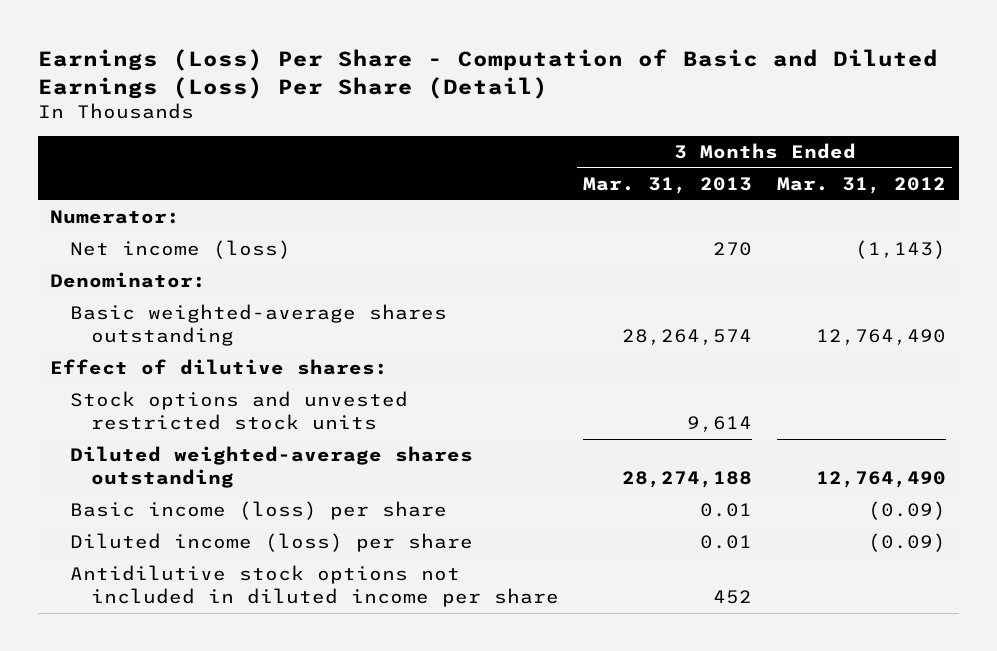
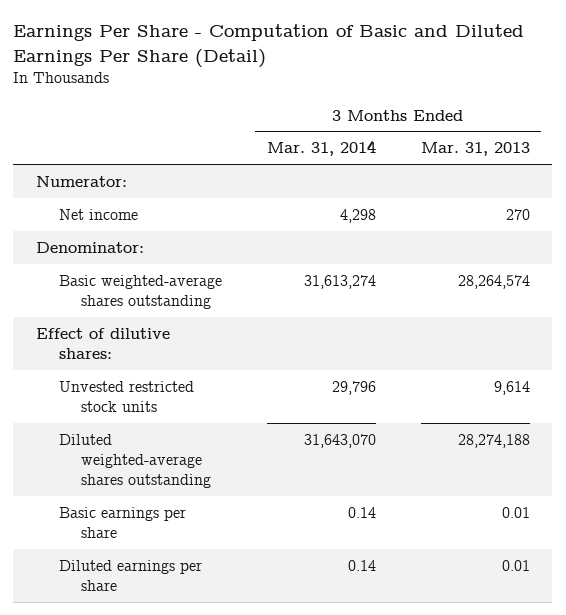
- Earnings (Loss) Per Share - Computation of Basic and Diluted Earnings (Loss) Per Share (Detail)
+ Earnings Per Share - Computation of Basic and Diluted Earnings Per Share (Detail)
- | 3 Months Ended Mar. 31, 2013 | 3 Months Ended Mar. 31, 2012
+ | 3 Months Ended Mar. 31, 2014 | 3 Months Ended Mar. 31, 2013
- Net income (loss) | 270 | (1,143)
+ Net income | 4,298 | 270
- Stock options and unvested restricted stock units | 9,614 |
+ Unvested restricted stock units | 29,796 | 9,614
- Basic income (loss) per share | 0.01 | (0.09)
- Diluted income (loss) per share | 0.01 | (0.09)
- Antidilutive stock options not included in diluted income per share | 452 |
+ Basic earnings per share | 0.14 | 0.01
+ Diluted earnings per share | 0.14 | 0.01

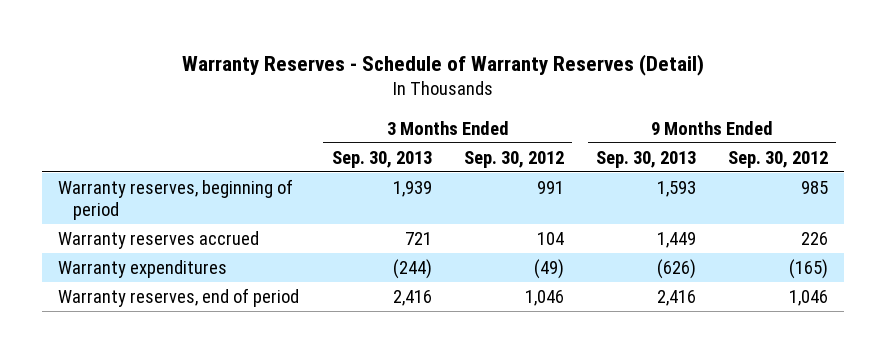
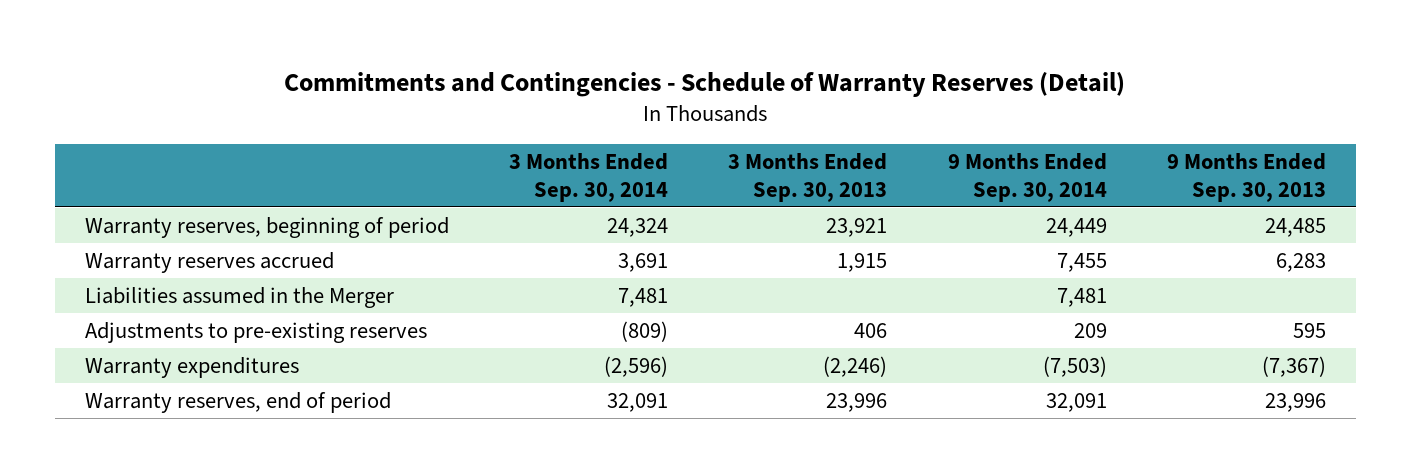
- Warranty Reserves - Schedule of Warranty Reserves (Detail)
+ Commitments and Contingencies - Schedule of Warranty Reserves (Detail)
- | 3 Months Ended Sep. 30, 2013 | 3 Months Ended Sep. 30, 2012 | 9 Months Ended Sep. 30, 2013 | 9 Months Ended Sep. 30, 2012
+ | 3 Months Ended Sep. 30, 2014 | 3 Months Ended Sep. 30, 2013 | 9 Months Ended Sep. 30, 2014 | 9 Months Ended Sep. 30, 2013
- Warranty reserves, beginning of period | 1,939 | 991 | 1,593 | 985
- Warranty reserves accrued | 721 | 104 | 1,449 | 226
- Warranty expenditures | (244) | (49) | (626) | (165)
- Warranty reserves, end of period | 2,416 | 1,046 | 2,416 | 1,046
+ Warranty reserves, beginning of period | 24,324 | 23,921 | 24,449 | 24,485
+ Warranty reserves accrued | 3,691 | 1,915 | 7,455 | 6,283
+ Liabilities assumed in the Merger | 7,481 | | 7,481 |
+ Adjustments to pre-existing reserves | (809) | 406 | 209 | 595
+ Warranty expenditures | (2,596) | (2,246) | (7,503) | (7,367)
+ Warranty reserves, end of period | 32,091 | 23,996 | 32,091 | 23,996

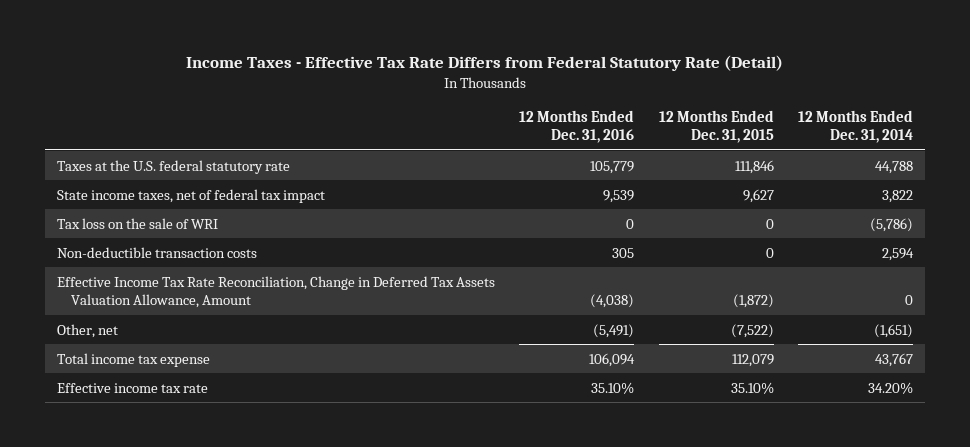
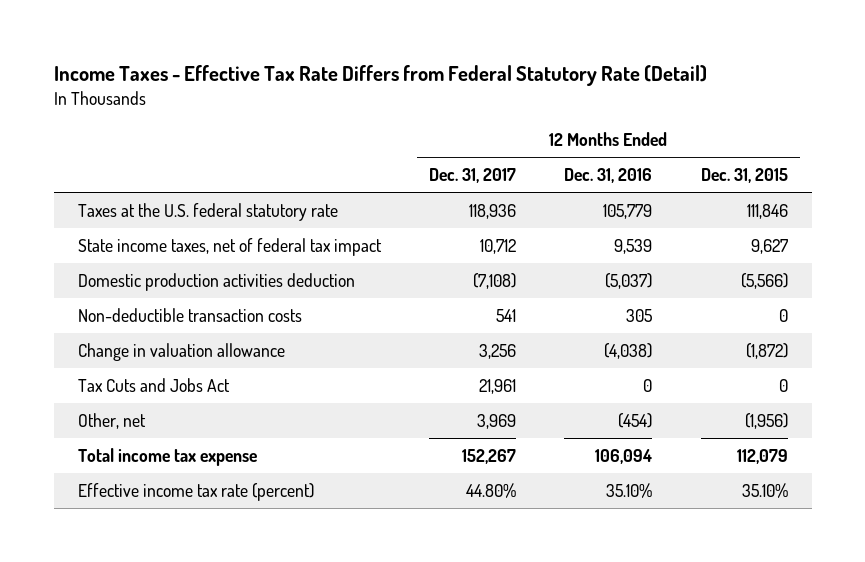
- | 12 Months Ended Dec. 31, 2016 | 12 Months Ended Dec. 31, 2015 | 12 Months Ended Dec. 31, 2014
+ | 12 Months Ended Dec. 31, 2017 | 12 Months Ended Dec. 31, 2016 | 12 Months Ended Dec. 31, 2015
- Tax loss on the sale of WRI | 0 | 0 | (5,786)
+ Domestic production activities deduction | (7,108) | (5,037) | (5,566)
- Effective Income Tax Rate Reconciliation, Change in Deferred Tax Assets Valuation Allowance, Amount | (4,038) | (1,872) | 0
- Other, net | (5,491) | (7,522) | (1,651)
+ Change in valuation allowance | 3,256 | (4,038) | (1,872)
+ Tax Cuts and Jobs Act | 21,961 | 0 | 0
+ Other, net | 3,969 | (454) | (1,956)
- Effective income tax rate | 35.10% | 35.10% | 34.20%
+ Effective income tax rate (percent) | 44.80% | 35.10% | 35.10%

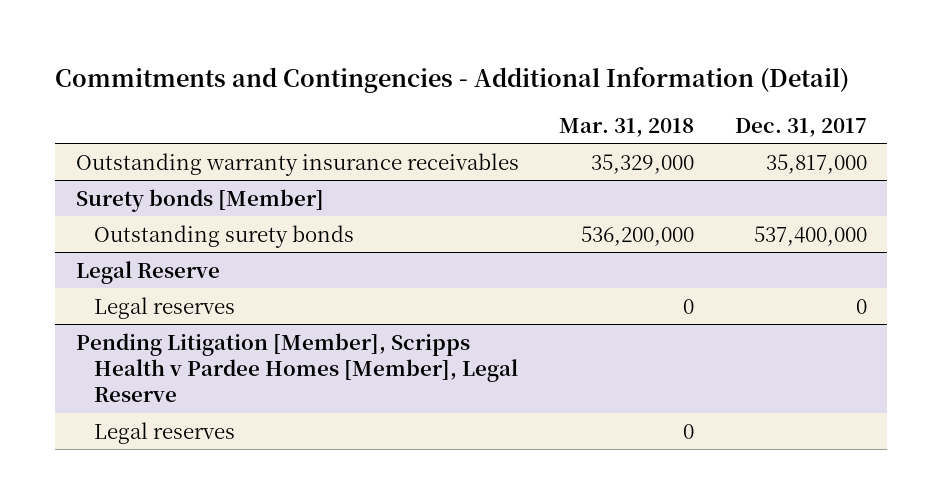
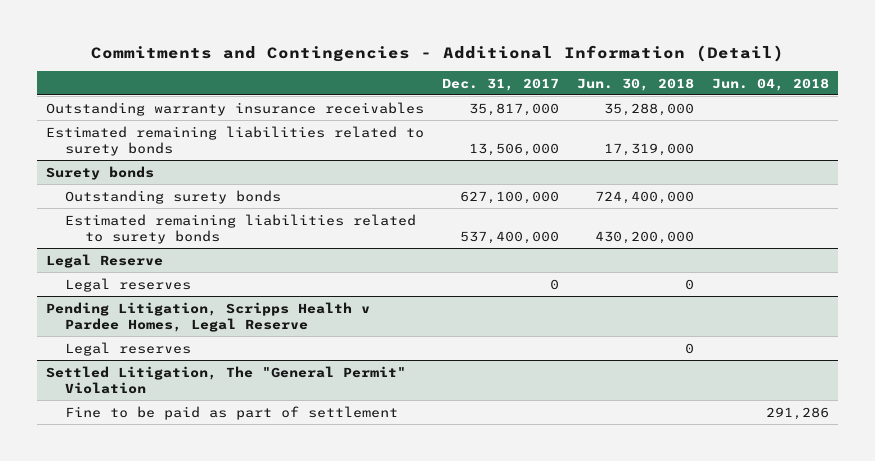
- | Mar. 31, 2018 | Dec. 31, 2017
+ | Dec. 31, 2017 | Jun. 30, 2018 | Jun. 04, 2018
- Surety bonds [Member]
- Outstanding surety bonds | 536,200,000 | 537,400,000
+ Estimated remaining liabilities related to surety bonds | 13,506,000 | 17,319,000 |
+ Surety bonds
+ Outstanding surety bonds | 627,100,000 | 724,400,000 |
+ Estimated remaining liabilities related to surety bonds | 537,400,000 | 430,200,000 |
- Pending Litigation [Member], Scripps Health v Pardee Homes [Member], Legal Reserve
+ Pending Litigation, Scripps Health v Pardee Homes, Legal Reserve
+ Settled Litigation, The "General Permit" Violation
+ Fine to be paid as part of settlement | | | 291,286

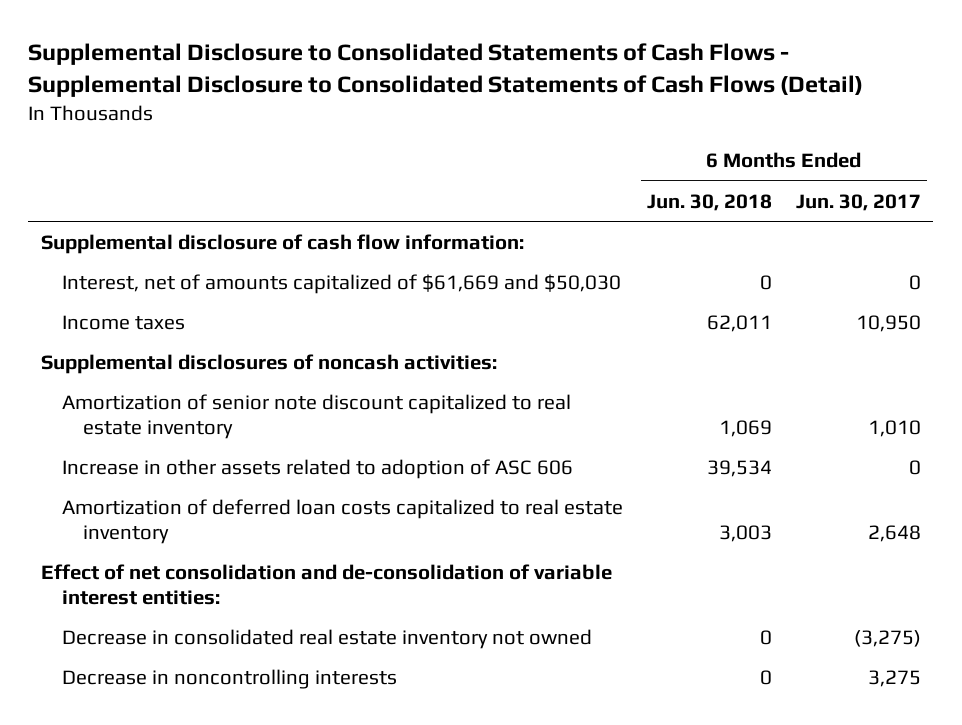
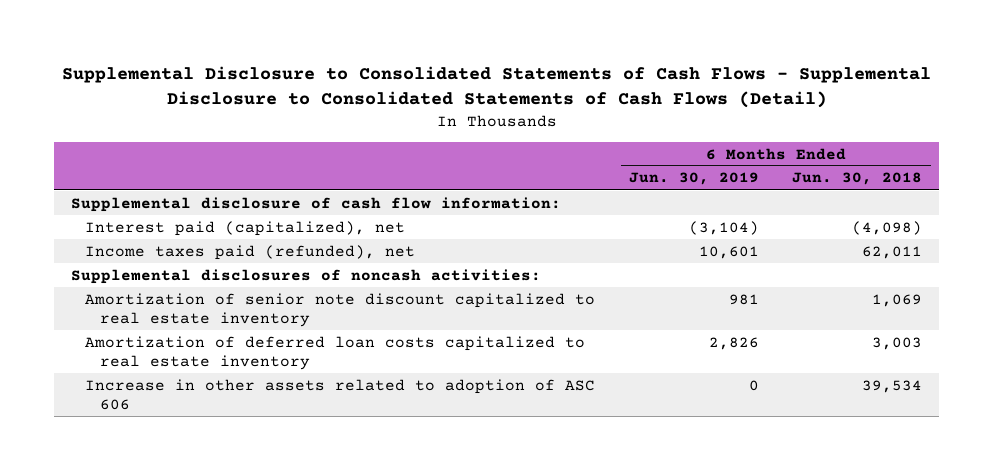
- | 6 Months Ended Jun. 30, 2018 | 6 Months Ended Jun. 30, 2017
+ | 6 Months Ended Jun. 30, 2019 | 6 Months Ended Jun. 30, 2018
- Interest, net of amounts capitalized of $61,669 and $50,030 | 0 | 0
- Income taxes | 62,011 | 10,950
+ Interest paid (capitalized), net | (3,104) | (4,098)
+ Income taxes paid (refunded), net | 10,601 | 62,011
- Effect of net consolidation and de-consolidation of variable interest entities:
- Decrease in consolidated real estate inventory not owned | 0 | (3,275)
- Decrease in noncontrolling interests | 0 | 3,275
moved down: Increase in other assets related to adoption of ASC 606 | 0 | 39,534

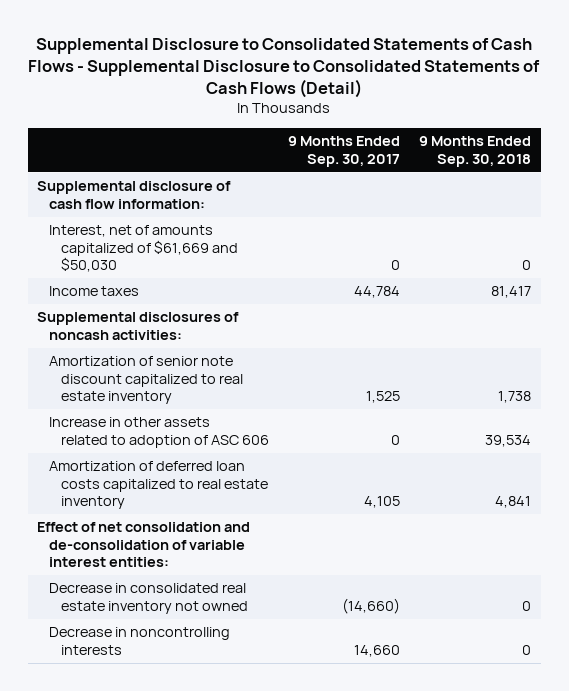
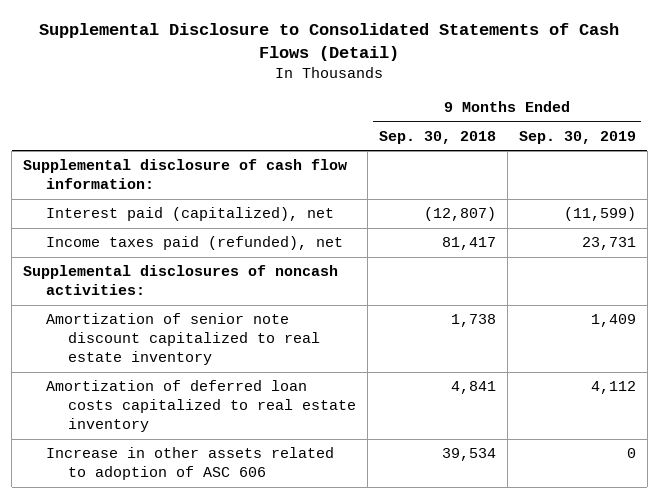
- Supplemental Disclosure to Consolidated Statements of Cash Flows - Supplemental Disclosure to Consolidated Statements of Cash Flows (Detail)
+ Supplemental Disclosure to Consolidated Statements of Cash Flows (Detail)
- | 9 Months Ended Sep. 30, 2017 | 9 Months Ended Sep. 30, 2018
+ | 9 Months Ended Sep. 30, 2018 | 9 Months Ended Sep. 30, 2019
- Interest, net of amounts capitalized of $61,669 and $50,030 | 0 | 0
- Income taxes | 44,784 | 81,417
+ Interest paid (capitalized), net | (12,807) | (11,599)
+ Income taxes paid (refunded), net | 81,417 | 23,731
- Effect of net consolidation and de-consolidation of variable interest entities:
- Decrease in consolidated real estate inventory not owned | (14,660) | 0
- Decrease in noncontrolling interests | 14,660 | 0
moved down: Increase in other assets related to adoption of ASC 606 | 39,534 | 0

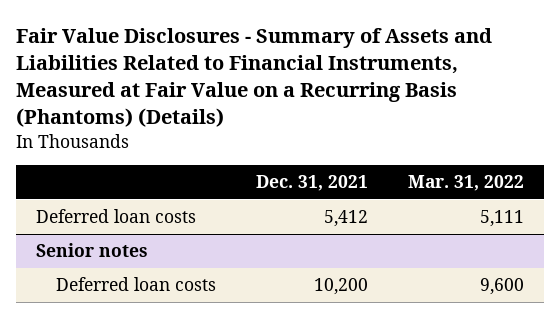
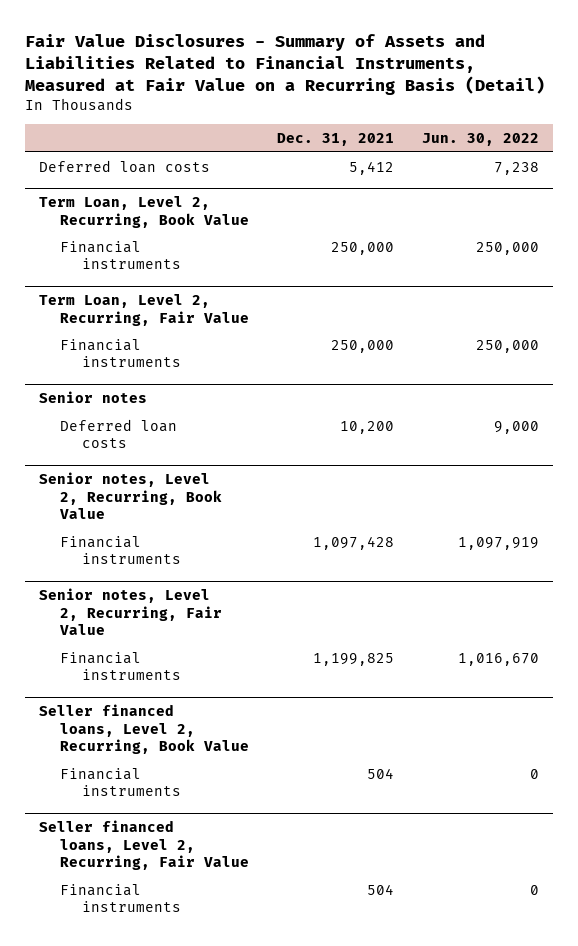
- Fair Value Disclosures - Summary of Assets and Liabilities Related to Financial Instruments, Measured at Fair Value on a Recurring Basis (Phantoms) (Details)
+ Fair Value Disclosures - Summary of Assets and Liabilities Related to Financial Instruments, Measured at Fair Value on a Recurring Basis (Detail)
- | Dec. 31, 2021 | Mar. 31, 2022
+ | Dec. 31, 2021 | Jun. 30, 2022
+ Term Loan, Level 2, Recurring, Book Value
+ Financial instruments | 250,000 | 250,000
+ Term Loan, Level 2, Recurring, Fair Value
+ Financial instruments | 250,000 | 250,000
+ Senior notes, Level 2, Recurring, Book Value
+ Financial instruments | 1,097,428 | 1,097,919
+ Senior notes, Level 2, Recurring, Fair Value
+ Financial instruments | 1,199,825 | 1,016,670
+ Seller financed loans, Level 2, Recurring, Book Value
+ Financial instruments | 504 | 0
+ Seller financed loans, Level 2, Recurring, Fair Value
+ Financial instruments | 504 | 0

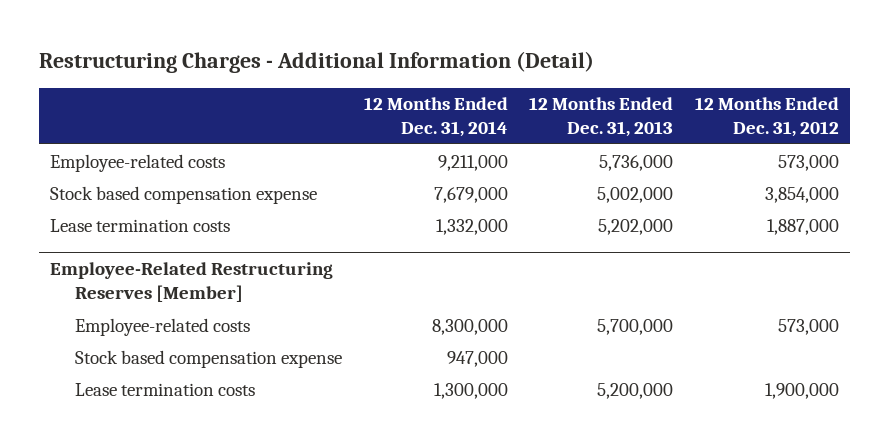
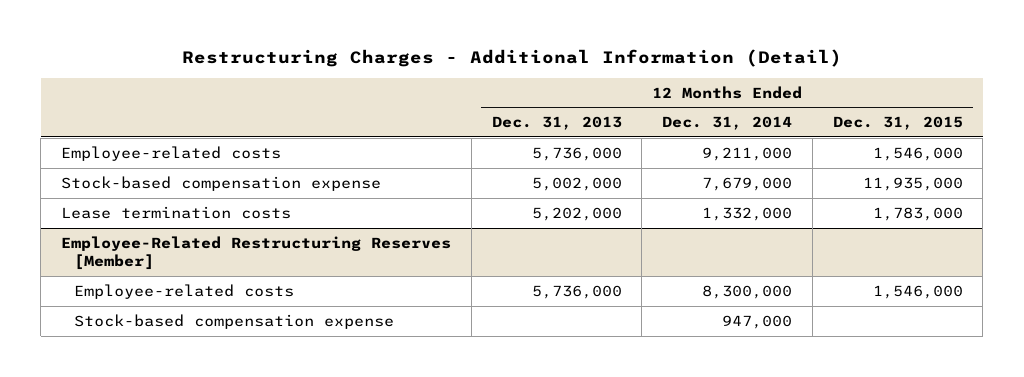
- | 12 Months Ended Dec. 31, 2014 | 12 Months Ended Dec. 31, 2013 | 12 Months Ended Dec. 31, 2012
+ | 12 Months Ended Dec. 31, 2013 | 12 Months Ended Dec. 31, 2014 | 12 Months Ended Dec. 31, 2015
- Stock based compensation expense | 7,679,000 | 5,002,000 | 3,854,000
+ Stock-based compensation expense | 5,002,000 | 7,679,000 | 11,935,000
@ Employee-Related Restructuring Reserves [Member]
- Employee-related costs | 8,300,000 | 5,700,000 | 573,000
- Stock based compensation expense | 947,000 | |
- Lease termination costs | 1,300,000 | 5,200,000 | 1,900,000
+ Employee-related costs | 5,736,000 | 8,300,000 | 1,546,000
+ Stock-based compensation expense | | 947,000 |

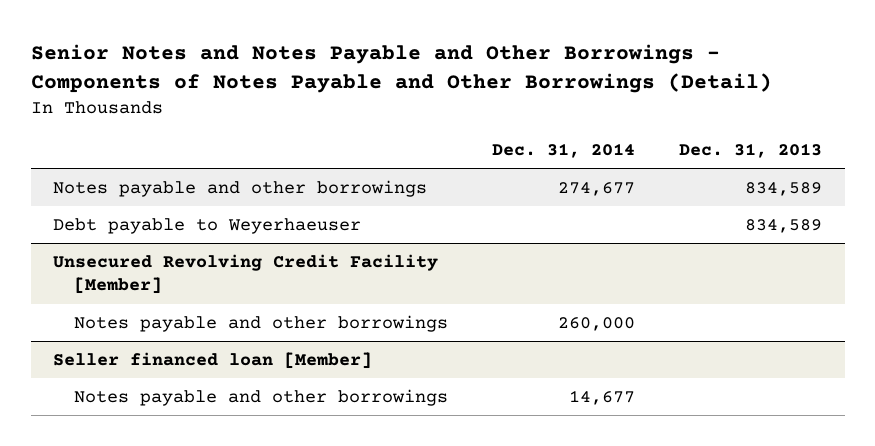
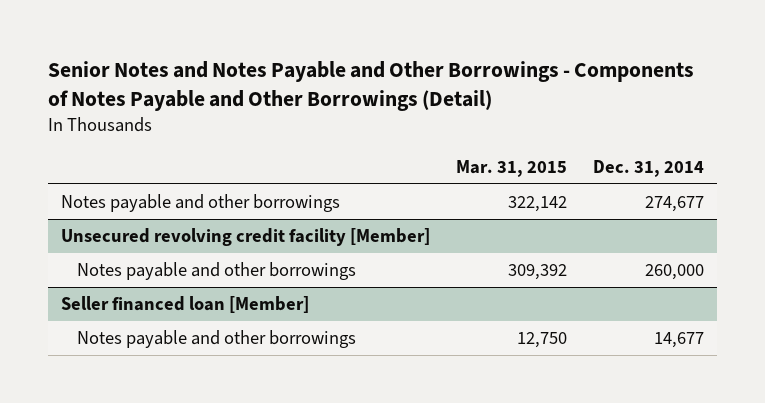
- | Dec. 31, 2014 | Dec. 31, 2013
+ | Mar. 31, 2015 | Dec. 31, 2014
- Debt payable to Weyerhaeuser | | 834,589
- Unsecured Revolving Credit Facility [Member]
+ Unsecured revolving credit facility [Member]

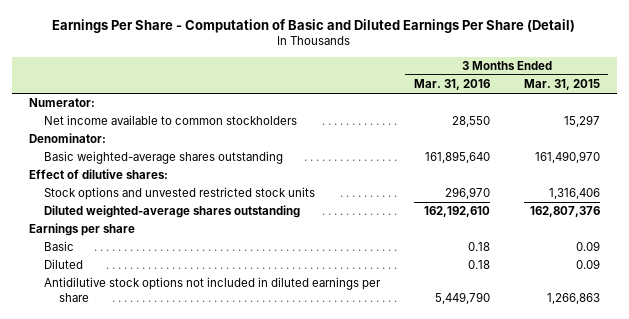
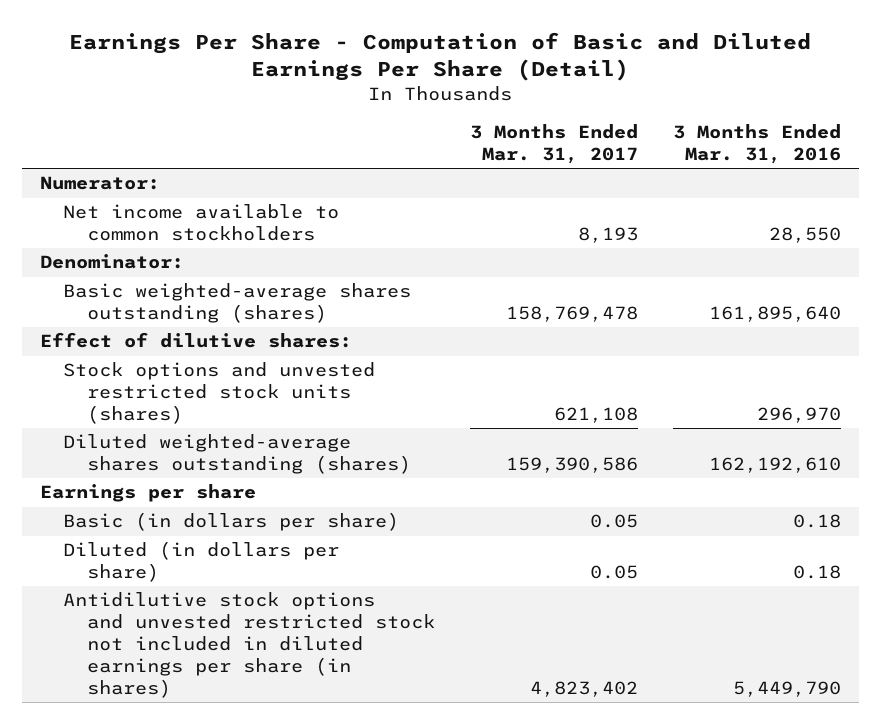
- | 3 Months Ended Mar. 31, 2016 | 3 Months Ended Mar. 31, 2015
+ | 3 Months Ended Mar. 31, 2017 | 3 Months Ended Mar. 31, 2016
- Basic weighted-average shares outstanding | 161,895,640 | 161,490,970
+ Basic weighted-average shares outstanding (shares) | 158,769,478 | 161,895,640
- Stock options and unvested restricted stock units | 296,970 | 1,316,406
- Diluted weighted-average shares outstanding | 162,192,610 | 162,807,376
+ Stock options and unvested restricted stock units (shares) | 621,108 | 296,970
+ Diluted weighted-average shares outstanding (shares) | 159,390,586 | 162,192,610
- Basic | 0.18 | 0.09
- Diluted | 0.18 | 0.09
- Antidilutive stock options not included in diluted earnings per share | 5,449,790 | 1,266,863
+ Basic (in dollars per share) | 0.05 | 0.18
+ Diluted (in dollars per share) | 0.05 | 0.18
+ Antidilutive stock options and unvested restricted stock not included in diluted earnings per share (in shares) | 4,823,402 | 5,449,790

